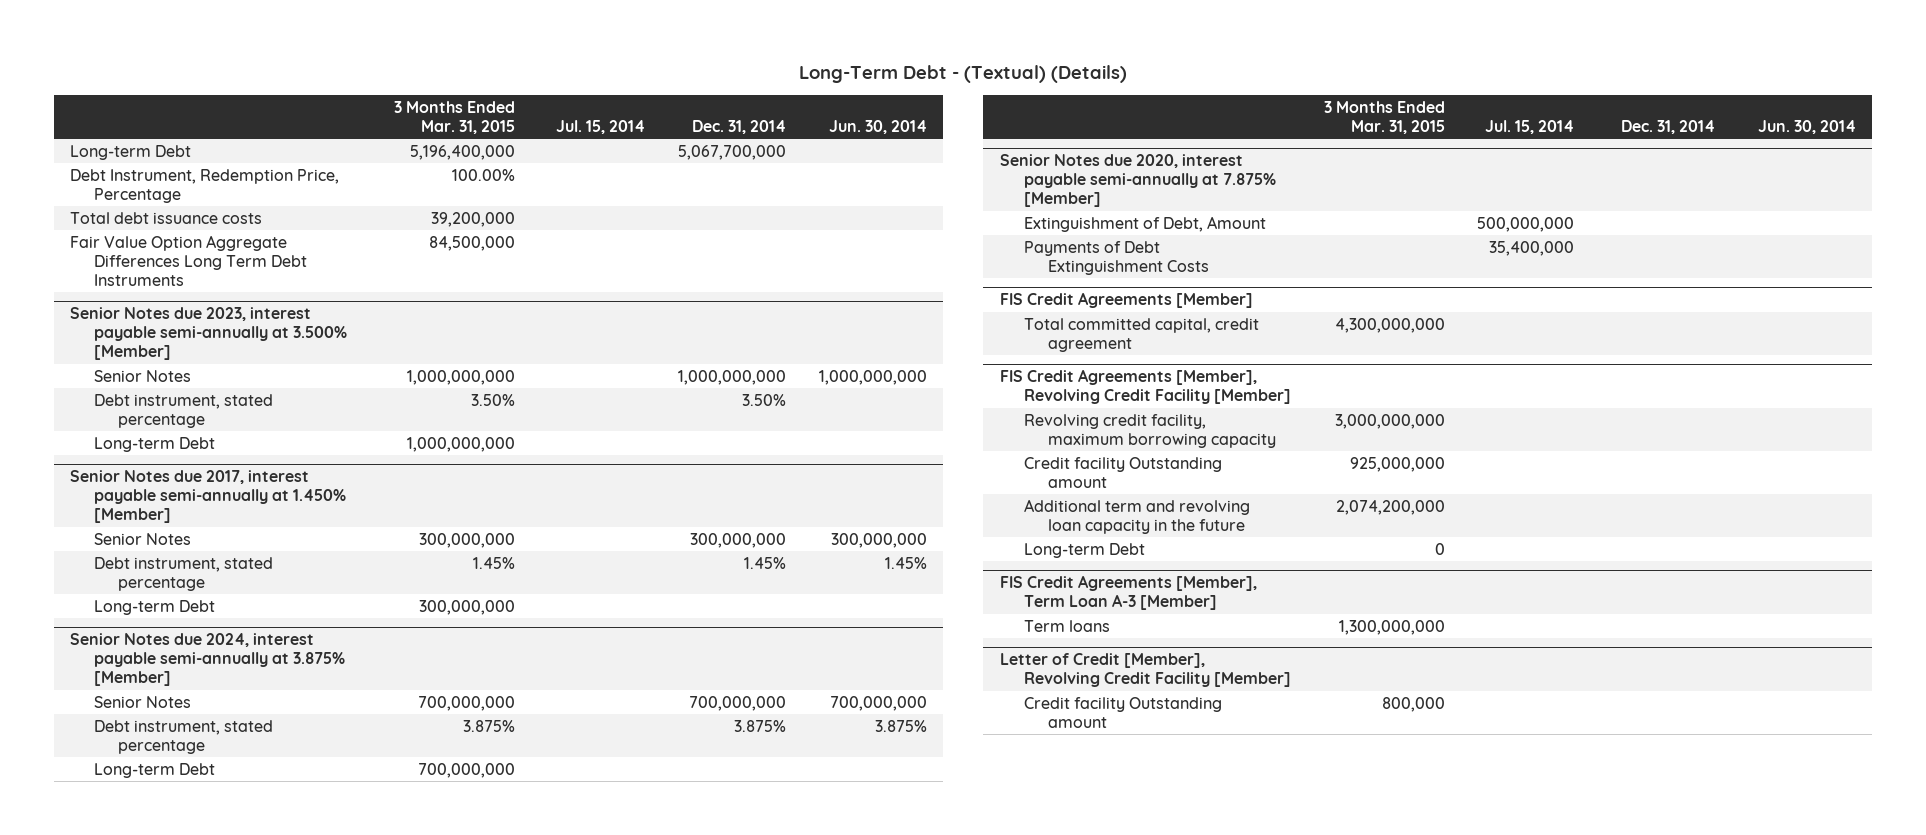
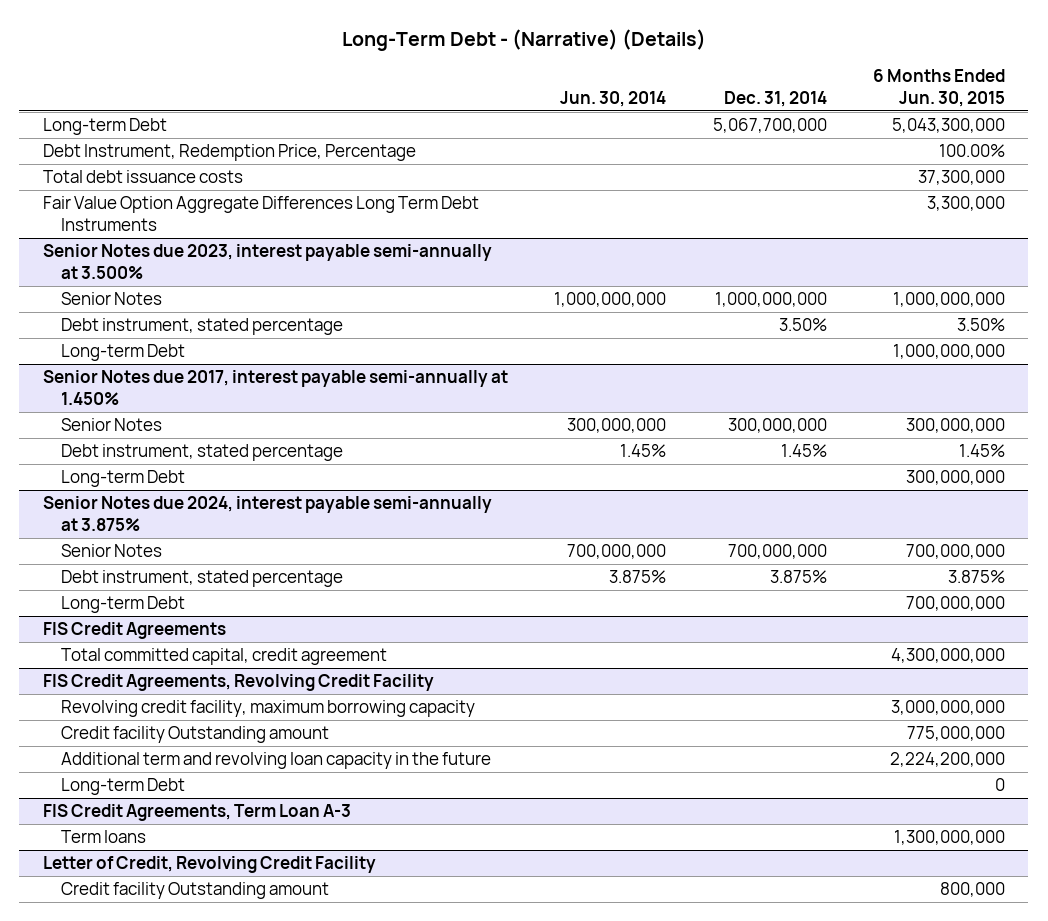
- Long-Term Debt - (Textual) (Details)
+ Long-Term Debt - (Narrative) (Details)
- | 3 Months Ended Mar. 31, 2015 | Jul. 15, 2014 | Dec. 31, 2014 | Jun. 30, 2014
+ | Jun. 30, 2014 | Dec. 31, 2014 | 6 Months Ended Jun. 30, 2015
- Senior Notes due 2023, interest payable semi-annually at 3.500% [Member]
+ Senior Notes due 2023, interest payable semi-annually at 3.500%
- Senior Notes due 2017, interest payable semi-annually at 1.450% [Member]
+ Senior Notes due 2017, interest payable semi-annually at 1.450%
- Senior Notes due 2024, interest payable semi-annually at 3.875% [Member]
+ Senior Notes due 2024, interest payable semi-annually at 3.875%
- Senior Notes due 2020, interest payable semi-annually at 7.875% [Member]
- Extinguishment of Debt, Amount | | 500,000,000 | |
- Payments of Debt Extinguishment Costs | | 35,400,000 | |
- FIS Credit Agreements [Member]
+ FIS Credit Agreements
- FIS Credit Agreements [Member], Revolving Credit Facility [Member]
+ FIS Credit Agreements, Revolving Credit Facility
- FIS Credit Agreements [Member], Term Loan A-3 [Member]
+ FIS Credit Agreements, Term Loan A-3
- Letter of Credit [Member], Revolving Credit Facility [Member]
+ Letter of Credit, Revolving Credit Facility

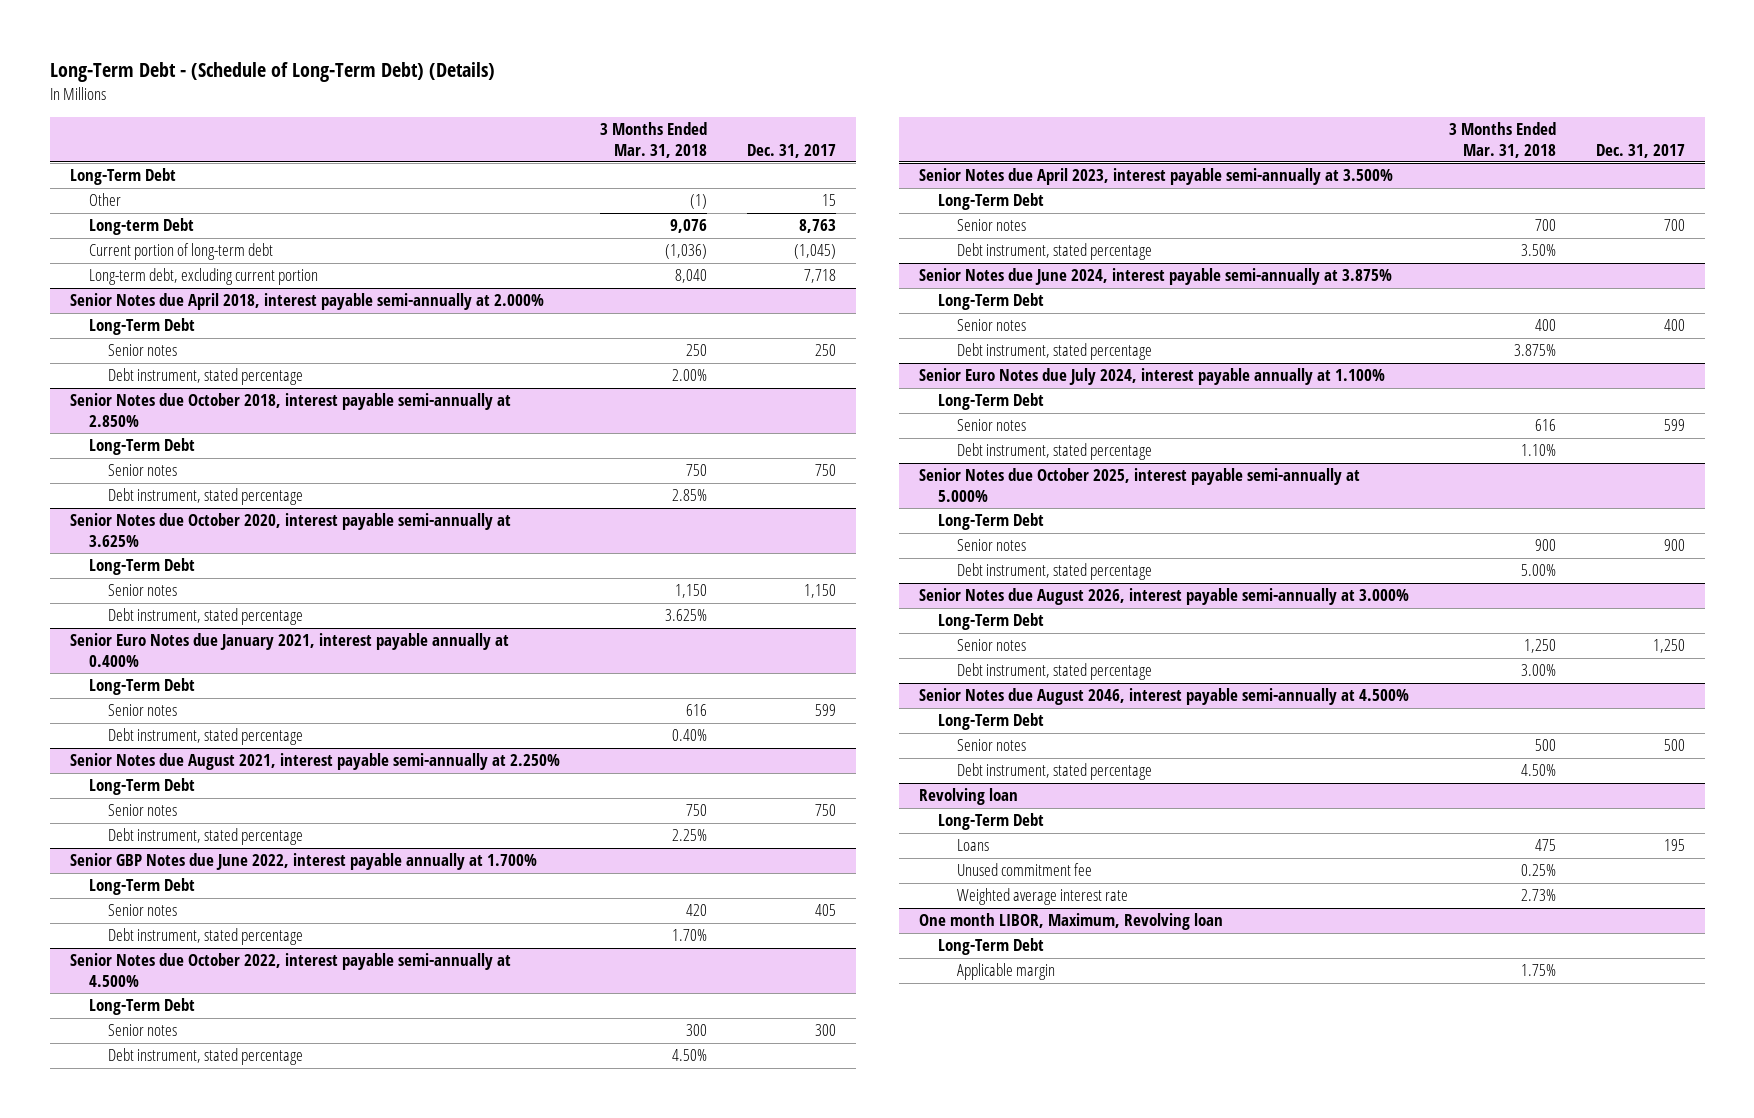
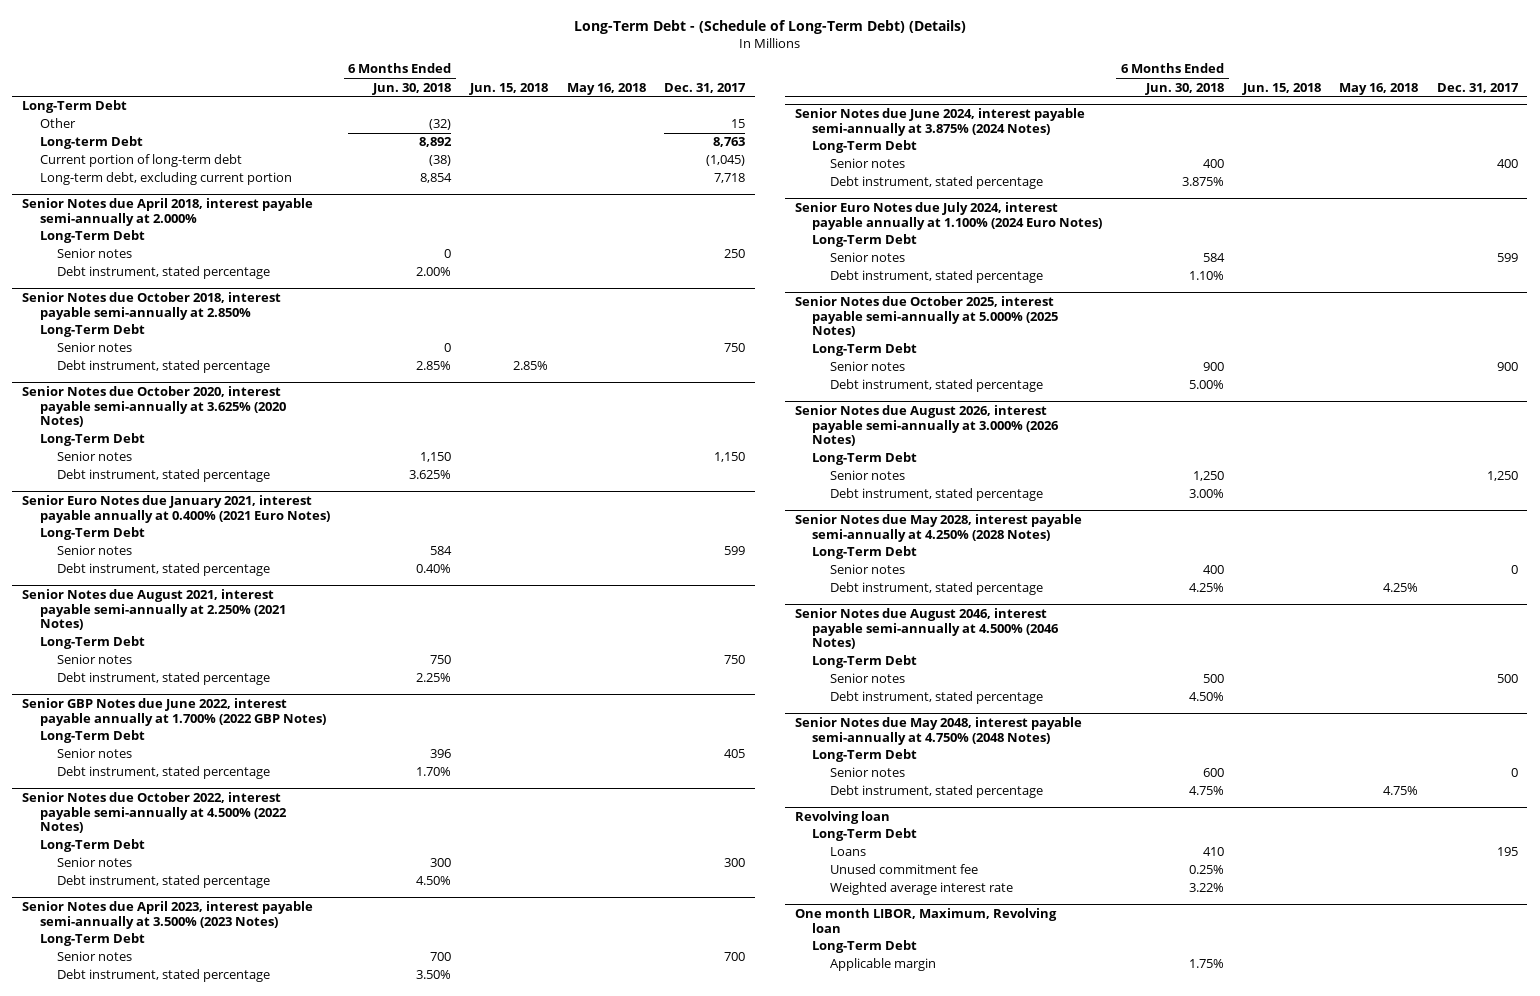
- | 3 Months Ended Mar. 31, 2018 | Dec. 31, 2017
+ | 6 Months Ended Jun. 30, 2018 | Jun. 15, 2018 | May 16, 2018 | Dec. 31, 2017
- Senior Notes due October 2020, interest payable semi-annually at 3.625%
+ Senior Notes due October 2020, interest payable semi-annually at 3.625% (2020 Notes)
- Senior Euro Notes due January 2021, interest payable annually at 0.400%
+ Senior Euro Notes due January 2021, interest payable annually at 0.400% (2021 Euro Notes)
- Senior Notes due August 2021, interest payable semi-annually at 2.250%
+ Senior Notes due August 2021, interest payable semi-annually at 2.250% (2021 Notes)
- Senior GBP Notes due June 2022, interest payable annually at 1.700%
+ Senior GBP Notes due June 2022, interest payable annually at 1.700% (2022 GBP Notes)
- Senior Notes due October 2022, interest payable semi-annually at 4.500%
+ Senior Notes due October 2022, interest payable semi-annually at 4.500% (2022 Notes)
- Senior Notes due April 2023, interest payable semi-annually at 3.500%
+ Senior Notes due April 2023, interest payable semi-annually at 3.500% (2023 Notes)
- Senior Notes due June 2024, interest payable semi-annually at 3.875%
+ Senior Notes due June 2024, interest payable semi-annually at 3.875% (2024 Notes)
- Senior Euro Notes due July 2024, interest payable annually at 1.100%
+ Senior Euro Notes due July 2024, interest payable annually at 1.100% (2024 Euro Notes)
- Senior Notes due October 2025, interest payable semi-annually at 5.000%
+ Senior Notes due October 2025, interest payable semi-annually at 5.000% (2025 Notes)
- Senior Notes due August 2026, interest payable semi-annually at 3.000%
+ Senior Notes due August 2026, interest payable semi-annually at 3.000% (2026 Notes)
- Senior Notes due August 2046, interest payable semi-annually at 4.500%
+ Senior Notes due May 2028, interest payable semi-annually at 4.250% (2028 Notes)
+ Long-Term Debt
+ Senior notes | 400 | | | 0
+ Debt instrument, stated percentage | 4.25% | | 4.25% |
+ Senior Notes due August 2046, interest payable semi-annually at 4.500% (2046 Notes)
+ Senior Notes due May 2048, interest payable semi-annually at 4.750% (2048 Notes)
+ Long-Term Debt
+ Senior notes | 600 | | | 0
+ Debt instrument, stated percentage | 4.75% | | 4.75% |

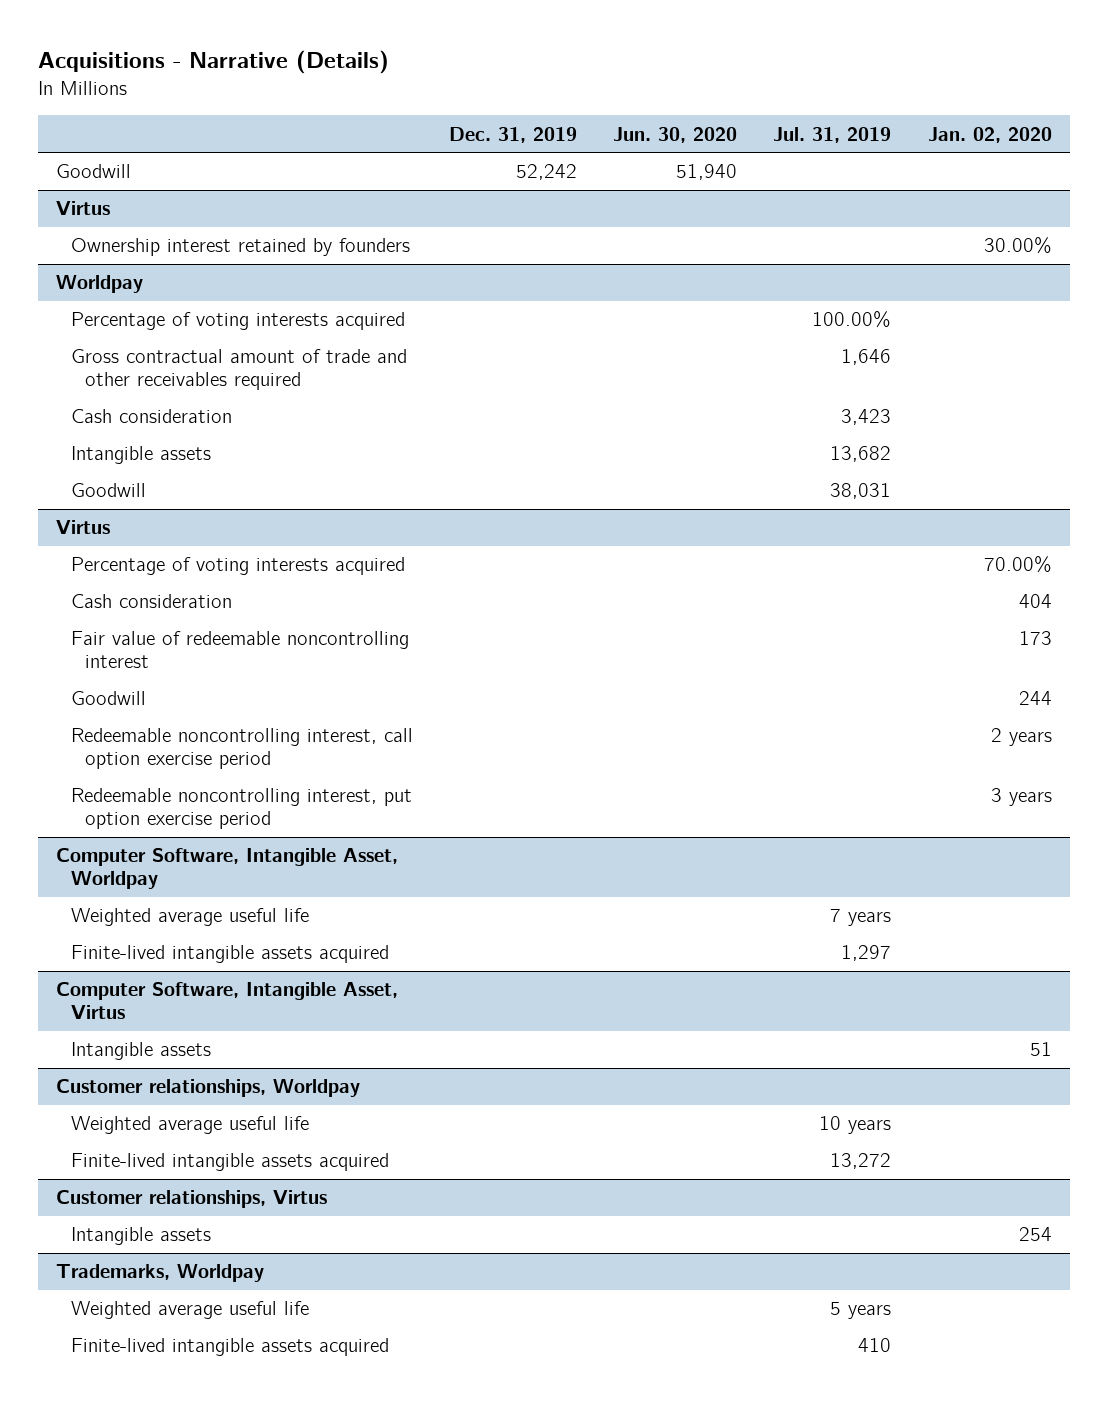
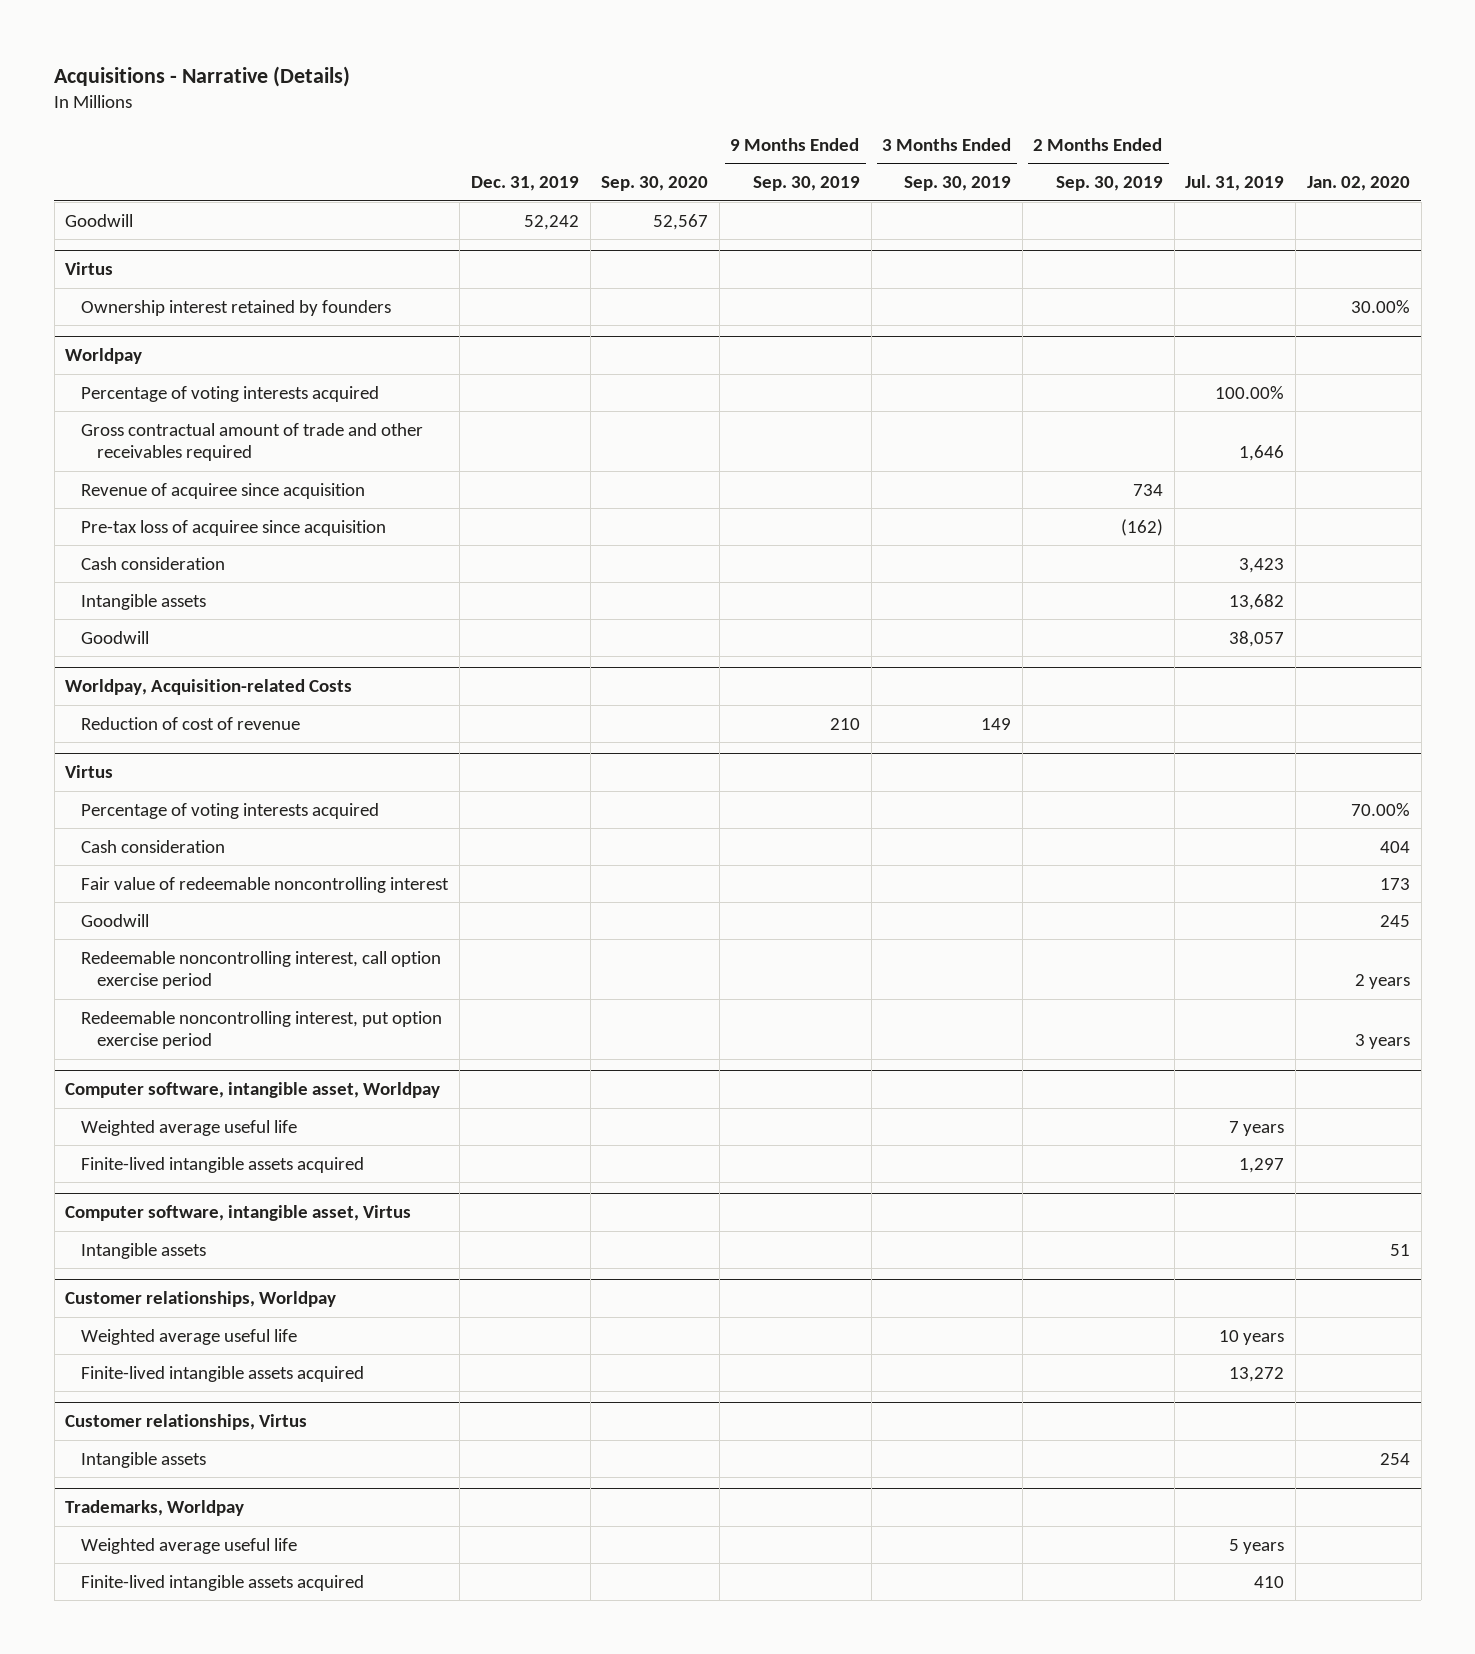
- | Dec. 31, 2019 | Jun. 30, 2020 | Jul. 31, 2019 | Jan. 02, 2020
+ | Dec. 31, 2019 | Sep. 30, 2020 | 9 Months Ended Sep. 30, 2019 | 3 Months Ended Sep. 30, 2019 | 2 Months Ended Sep. 30, 2019 | Jul. 31, 2019 | Jan. 02, 2020
@ Worldpay
+ Revenue of acquiree since acquisition | | | | | 734 | |
+ Pre-tax loss of acquiree since acquisition | | | | | (162) | |
- Goodwill | | | 38,031 |
+ Goodwill | | | | | | 38,057 |
+ Worldpay, Acquisition-related Costs
+ Reduction of cost of revenue | | | 210 | 149 | | |
@ Virtus
- Goodwill | | | | 244
+ Goodwill | | | | | | | 245
- Computer Software, Intangible Asset, Worldpay
+ Computer software, intangible asset, Worldpay
- Computer Software, Intangible Asset, Virtus
+ Computer software, intangible asset, Virtus

